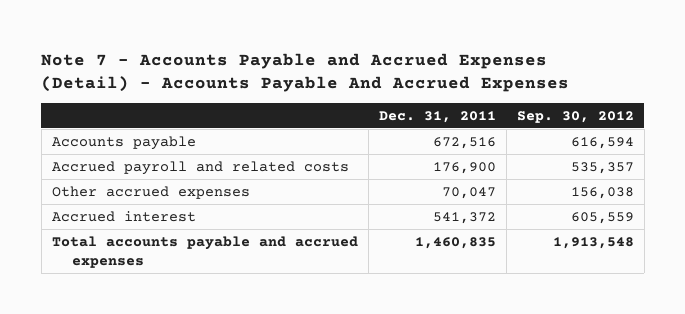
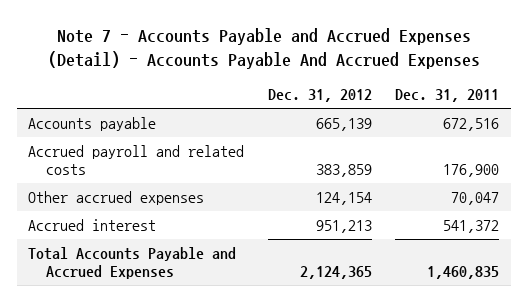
- | Dec. 31, 2011 | Sep. 30, 2012
+ | Dec. 31, 2012 | Dec. 31, 2011
- Total accounts payable and accrued expenses | 1,460,835 | 1,913,548
+ Total Accounts Payable and Accrued Expenses | 2,124,365 | 1,460,835

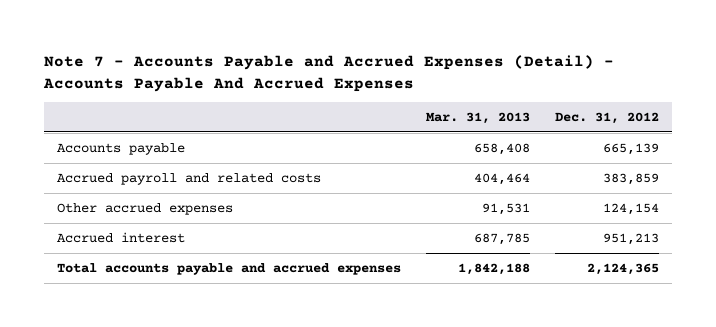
- | Dec. 31, 2012 | Dec. 31, 2011
+ | Mar. 31, 2013 | Dec. 31, 2012
- Total Accounts Payable and Accrued Expenses | 2,124,365 | 1,460,835
+ Total accounts payable and accrued expenses | 1,842,188 | 2,124,365

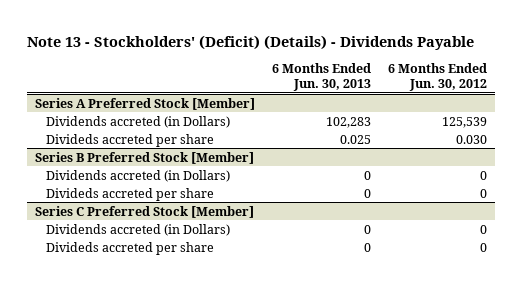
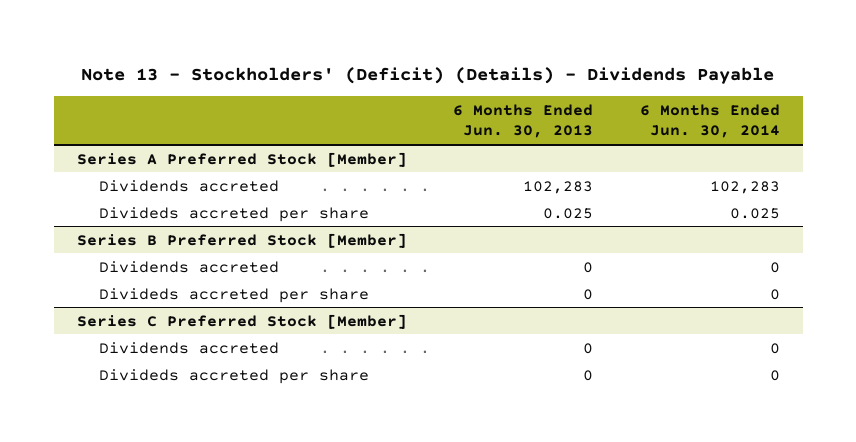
- | 6 Months Ended Jun. 30, 2013 | 6 Months Ended Jun. 30, 2012
+ | 6 Months Ended Jun. 30, 2013 | 6 Months Ended Jun. 30, 2014
@ Series A Preferred Stock [Member]
- Dividends accreted (in Dollars) | 102,283 | 125,539
+ Dividends accreted | 102,283 | 102,283
@ Series B Preferred Stock [Member]
- Dividends accreted (in Dollars) | 0 | 0
+ Dividends accreted | 0 | 0
@ Series C Preferred Stock [Member]
- Dividends accreted (in Dollars) | 0 | 0
+ Dividends accreted | 0 | 0

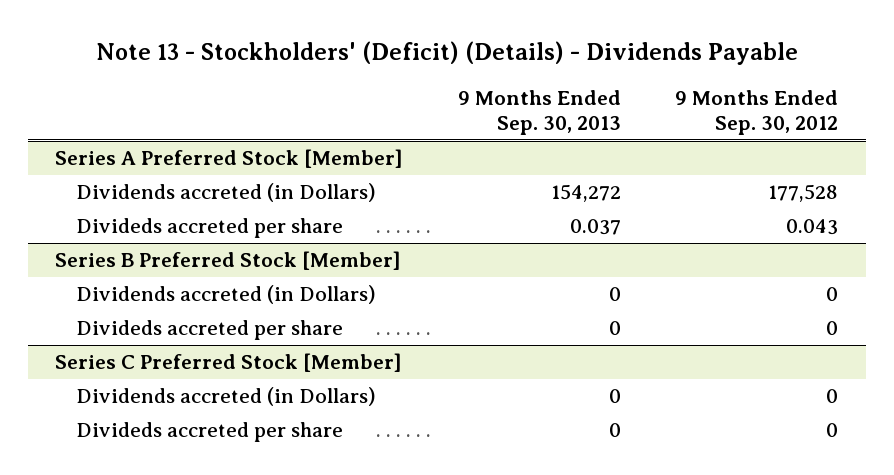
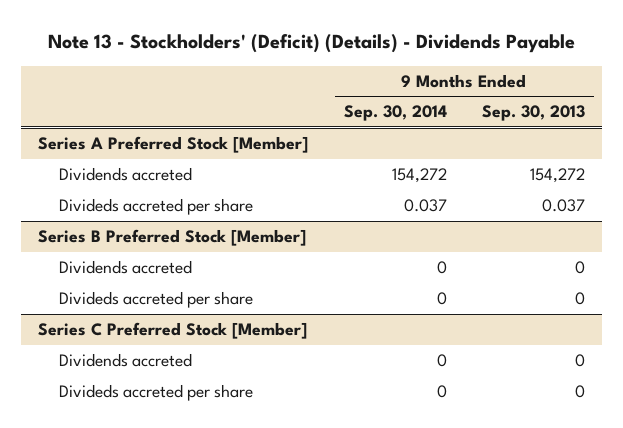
- | 9 Months Ended Sep. 30, 2013 | 9 Months Ended Sep. 30, 2012
+ | 9 Months Ended Sep. 30, 2014 | 9 Months Ended Sep. 30, 2013
@ Series A Preferred Stock [Member]
- Dividends accreted (in Dollars) | 154,272 | 177,528
+ Dividends accreted | 154,272 | 154,272
@ Series B Preferred Stock [Member]
- Dividends accreted (in Dollars) | 0 | 0
+ Dividends accreted | 0 | 0
@ Series C Preferred Stock [Member]
- Dividends accreted (in Dollars) | 0 | 0
+ Dividends accreted | 0 | 0

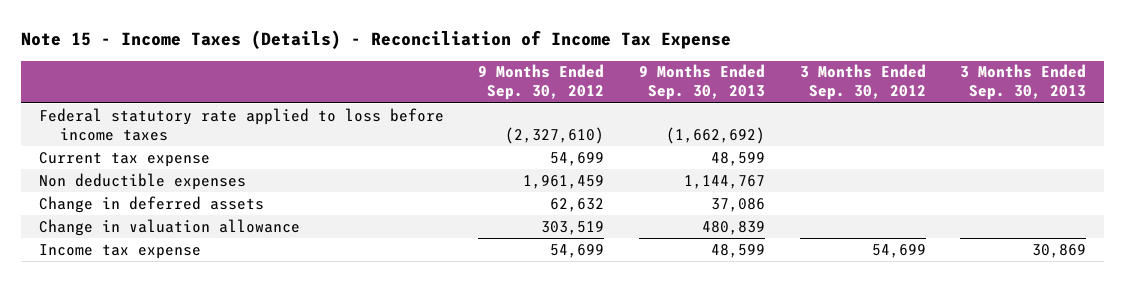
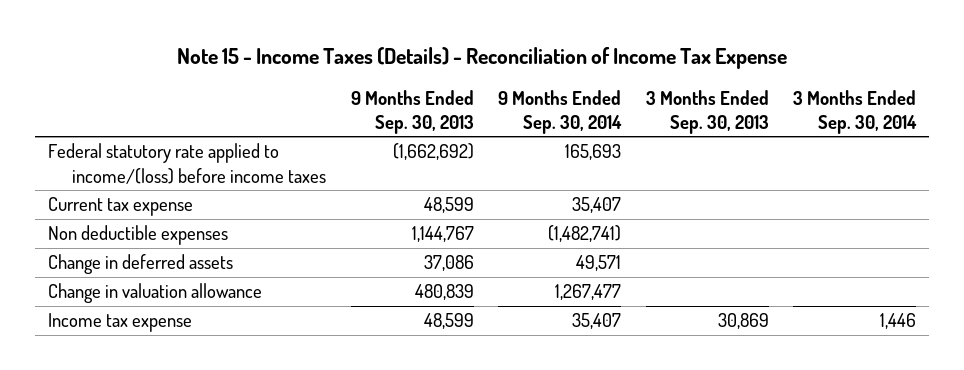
- | 9 Months Ended Sep. 30, 2012 | 9 Months Ended Sep. 30, 2013 | 3 Months Ended Sep. 30, 2012 | 3 Months Ended Sep. 30, 2013
+ | 9 Months Ended Sep. 30, 2013 | 9 Months Ended Sep. 30, 2014 | 3 Months Ended Sep. 30, 2013 | 3 Months Ended Sep. 30, 2014
- Federal statutory rate applied to loss before income taxes | (2,327,610) | (1,662,692) | |
+ Federal statutory rate applied to income/(loss) before income taxes | (1,662,692) | 165,693 | |

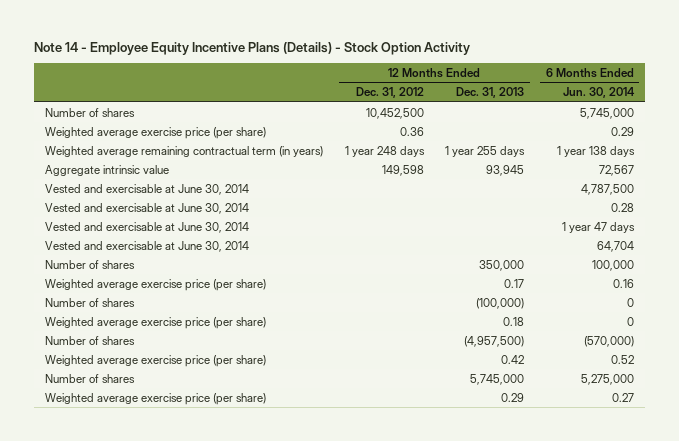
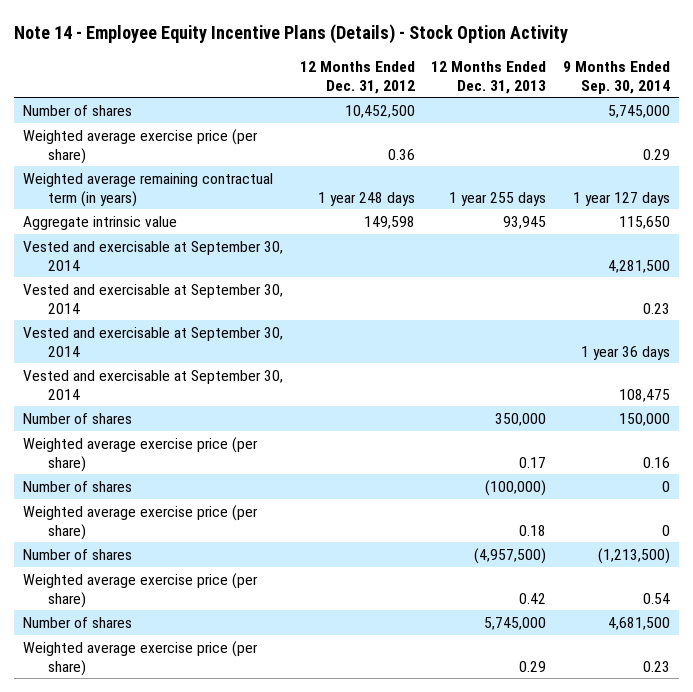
- | 12 Months Ended Dec. 31, 2012 | 12 Months Ended Dec. 31, 2013 | 6 Months Ended Jun. 30, 2014
+ | 12 Months Ended Dec. 31, 2012 | 12 Months Ended Dec. 31, 2013 | 9 Months Ended Sep. 30, 2014
- Vested and exercisable at June 30, 2014 | | | 4,787,500
- Vested and exercisable at June 30, 2014 | | | 0.28
- Vested and exercisable at June 30, 2014 | | | 1 year 47 days
- Vested and exercisable at June 30, 2014 | | | 64,704
+ Vested and exercisable at September 30, 2014 | | | 4,281,500
+ Vested and exercisable at September 30, 2014 | | | 0.23
+ Vested and exercisable at September 30, 2014 | | | 1 year 36 days
+ Vested and exercisable at September 30, 2014 | | | 108,475

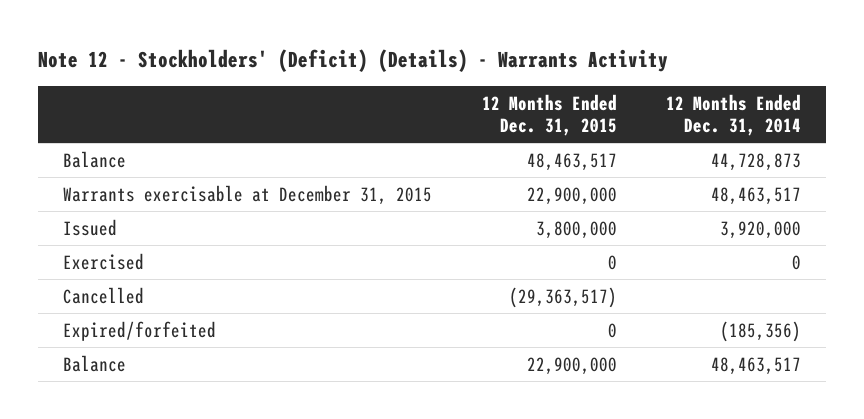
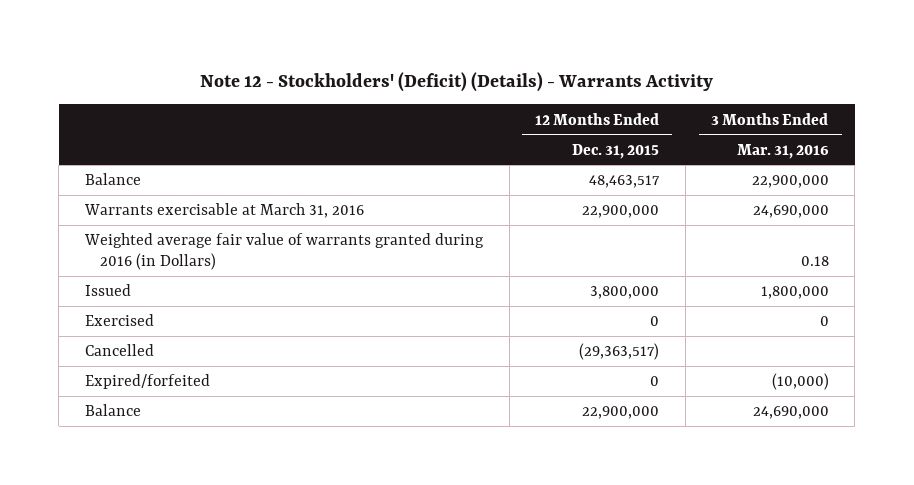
- | 12 Months Ended Dec. 31, 2015 | 12 Months Ended Dec. 31, 2014
+ | 12 Months Ended Dec. 31, 2015 | 3 Months Ended Mar. 31, 2016
- Warrants exercisable at December 31, 2015 | 22,900,000 | 48,463,517
+ Warrants exercisable at March 31, 2016 | 22,900,000 | 24,690,000
+ Weighted average fair value of warrants granted during 2016 (in Dollars) | | 0.18

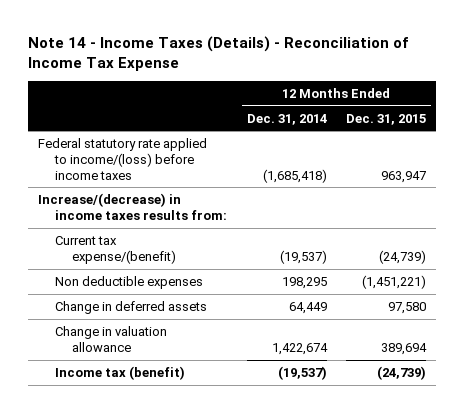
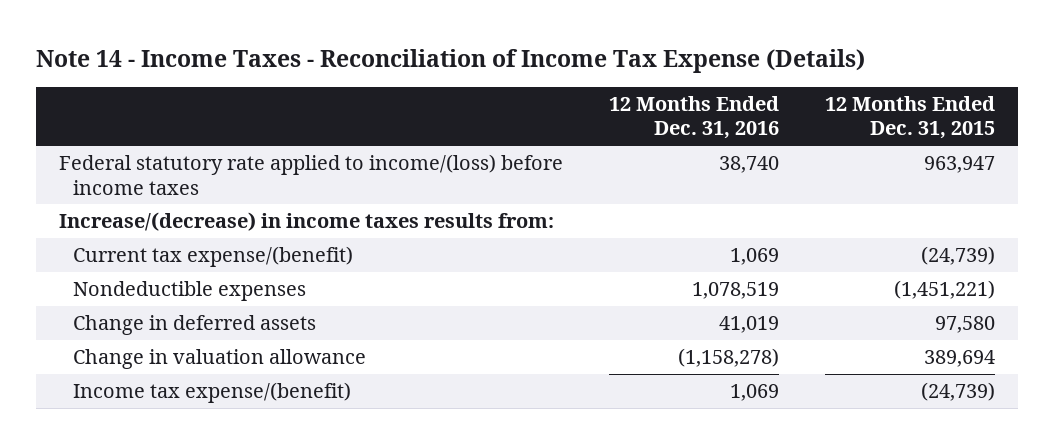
- Note 14 - Income Taxes (Details) - Reconciliation of Income Tax Expense
+ Note 14 - Income Taxes - Reconciliation of Income Tax Expense (Details)
- | 12 Months Ended Dec. 31, 2014 | 12 Months Ended Dec. 31, 2015
+ | 12 Months Ended Dec. 31, 2016 | 12 Months Ended Dec. 31, 2015
- Non deductible expenses | 198,295 | (1,451,221)
+ Nondeductible expenses | 1,078,519 | (1,451,221)
- Income tax (benefit) | (19,537) | (24,739)
+ Income tax expense/(benefit) | 1,069 | (24,739)

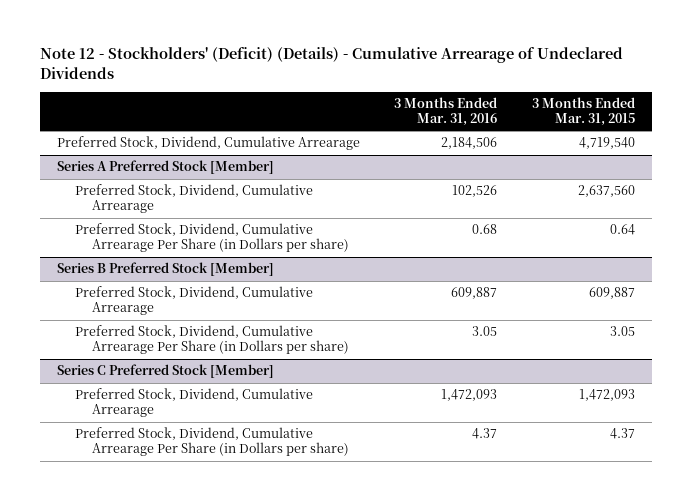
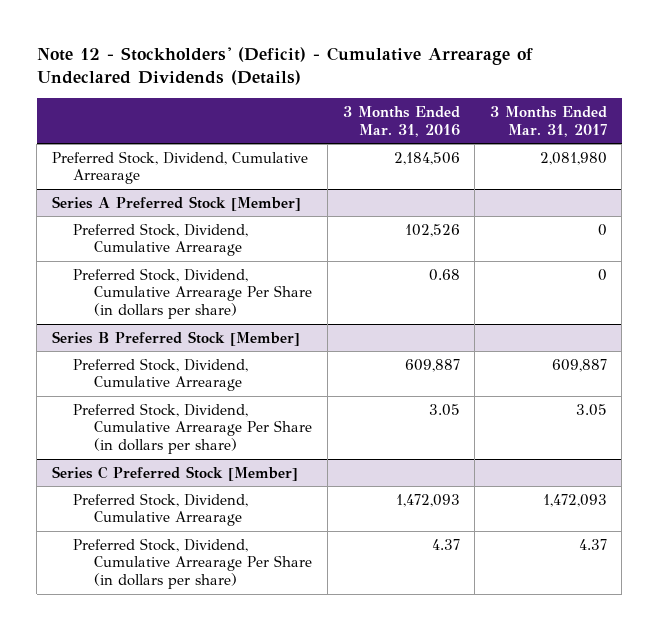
- Note 12 - Stockholders' (Deficit) (Details) - Cumulative Arrearage of Undeclared Dividends
+ Note 12 - Stockholders' (Deficit) - Cumulative Arrearage of Undeclared Dividends (Details)
- | 3 Months Ended Mar. 31, 2016 | 3 Months Ended Mar. 31, 2015
+ | 3 Months Ended Mar. 31, 2016 | 3 Months Ended Mar. 31, 2017
@ Series A Preferred Stock [Member]
- Preferred Stock, Dividend, Cumulative Arrearage Per Share (in Dollars per share) | 0.68 | 0.64
+ Preferred Stock, Dividend, Cumulative Arrearage Per Share (in dollars per share) | 0.68 | 0
@ Series B Preferred Stock [Member]
- Preferred Stock, Dividend, Cumulative Arrearage Per Share (in Dollars per share) | 3.05 | 3.05
+ Preferred Stock, Dividend, Cumulative Arrearage Per Share (in dollars per share) | 3.05 | 3.05
@ Series C Preferred Stock [Member]
- Preferred Stock, Dividend, Cumulative Arrearage Per Share (in Dollars per share) | 4.37 | 4.37
+ Preferred Stock, Dividend, Cumulative Arrearage Per Share (in dollars per share) | 4.37 | 4.37

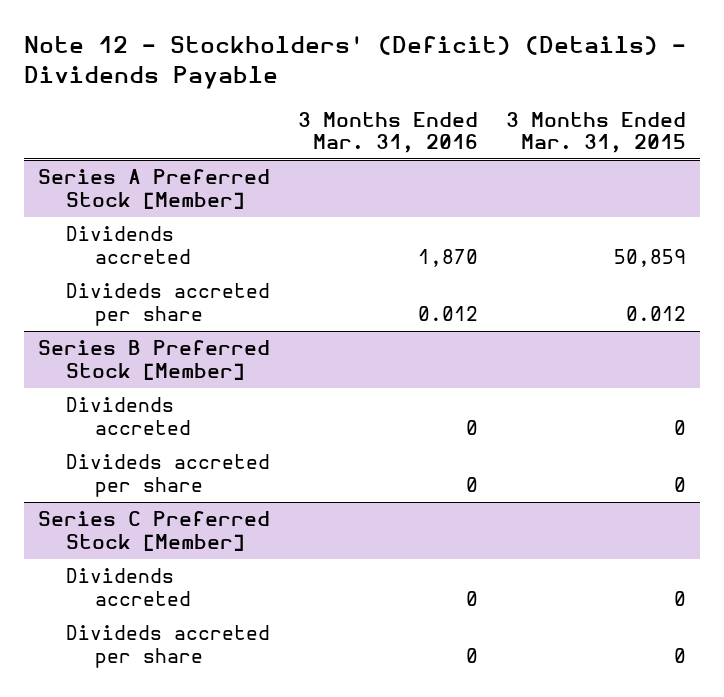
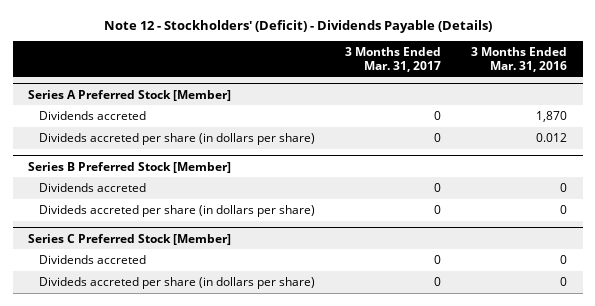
- Note 12 - Stockholders' (Deficit) (Details) - Dividends Payable
+ Note 12 - Stockholders' (Deficit) - Dividends Payable (Details)
- | 3 Months Ended Mar. 31, 2016 | 3 Months Ended Mar. 31, 2015
+ | 3 Months Ended Mar. 31, 2017 | 3 Months Ended Mar. 31, 2016
@ Series A Preferred Stock [Member]
- Divideds accreted per share | 0.012 | 0.012
+ Divideds accreted per share (in dollars per share) | 0 | 0.012
@ Series B Preferred Stock [Member]
- Divideds accreted per share | 0 | 0
+ Divideds accreted per share (in dollars per share) | 0 | 0
@ Series C Preferred Stock [Member]
- Divideds accreted per share | 0 | 0
+ Divideds accreted per share (in dollars per share) | 0 | 0

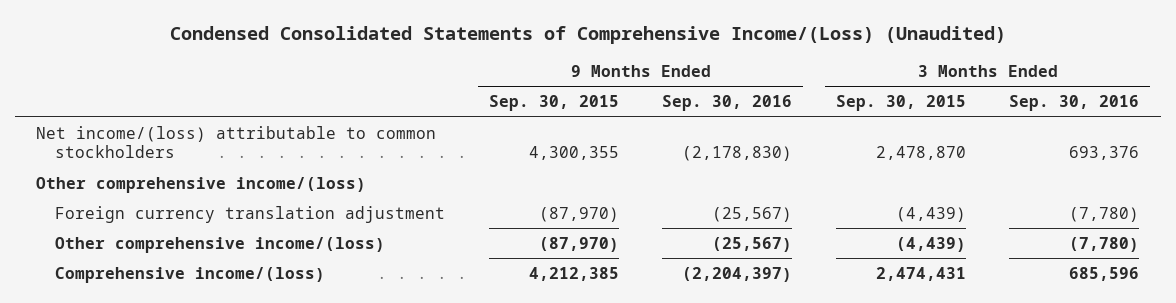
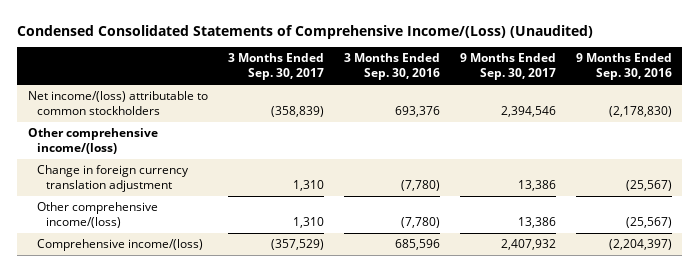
- | 9 Months Ended Sep. 30, 2015 | 9 Months Ended Sep. 30, 2016 | 3 Months Ended Sep. 30, 2015 | 3 Months Ended Sep. 30, 2016
+ | 3 Months Ended Sep. 30, 2017 | 3 Months Ended Sep. 30, 2016 | 9 Months Ended Sep. 30, 2017 | 9 Months Ended Sep. 30, 2016
- Foreign currency translation adjustment | (87,970) | (25,567) | (4,439) | (7,780)
+ Change in foreign currency translation adjustment | 1,310 | (7,780) | 13,386 | (25,567)

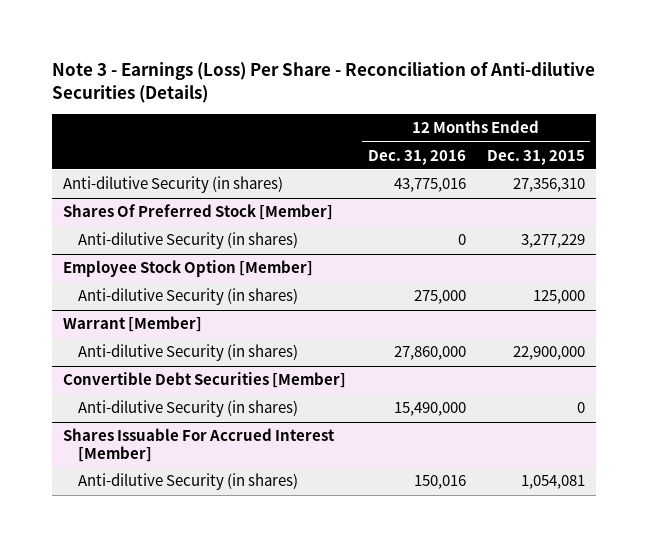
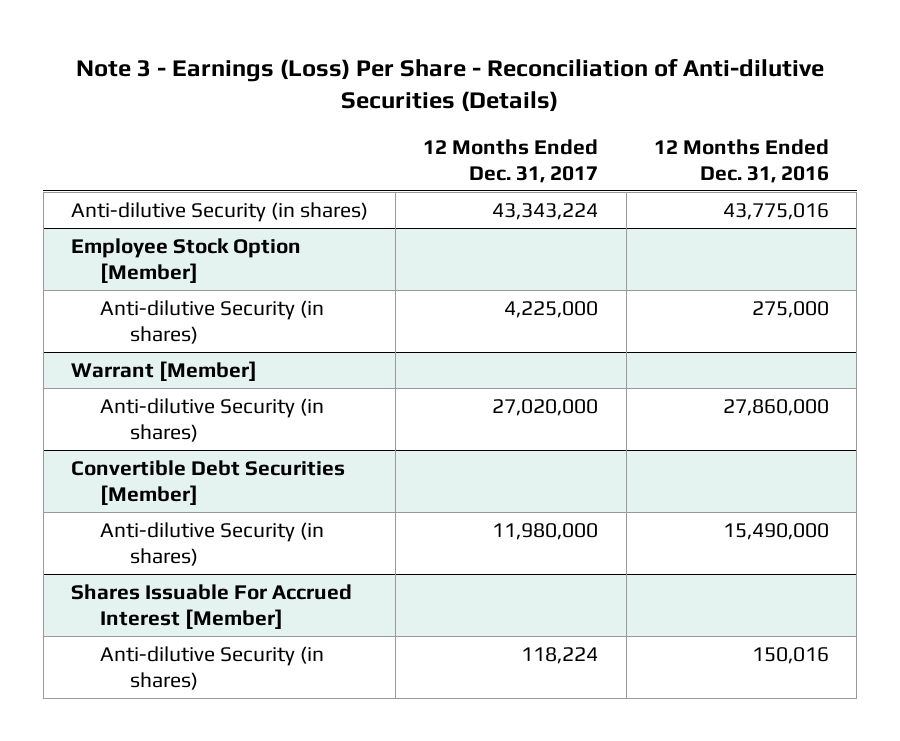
- | 12 Months Ended Dec. 31, 2016 | 12 Months Ended Dec. 31, 2015
+ | 12 Months Ended Dec. 31, 2017 | 12 Months Ended Dec. 31, 2016
- Shares Of Preferred Stock [Member]
- Anti-dilutive Security (in shares) | 0 | 3,277,229

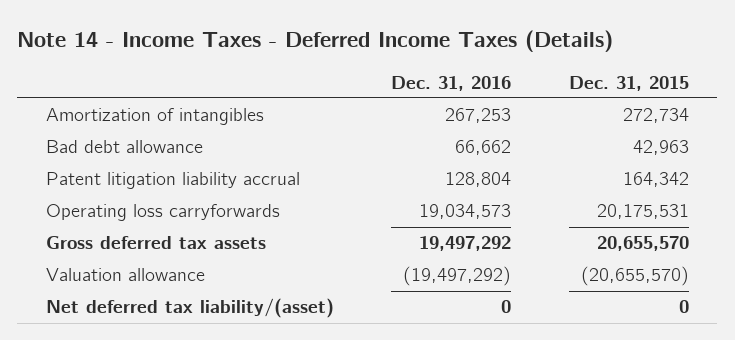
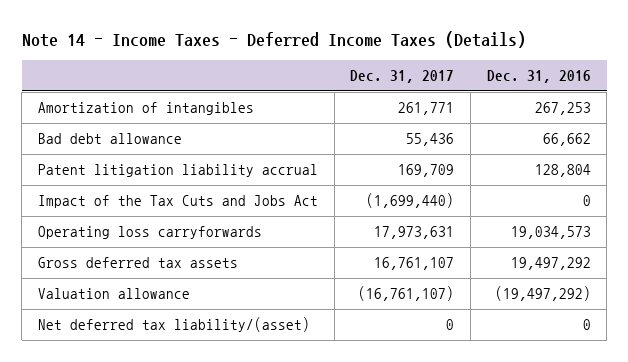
- | Dec. 31, 2016 | Dec. 31, 2015
+ | Dec. 31, 2017 | Dec. 31, 2016
+ Impact of the Tax Cuts and Jobs Act | (1,699,440) | 0

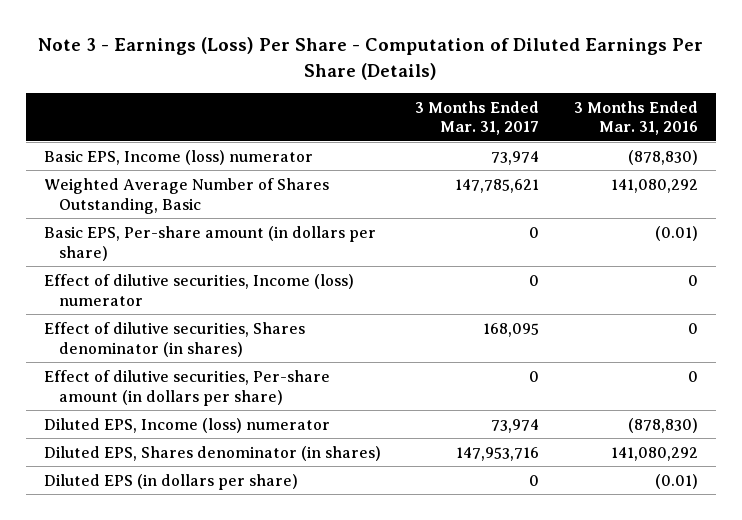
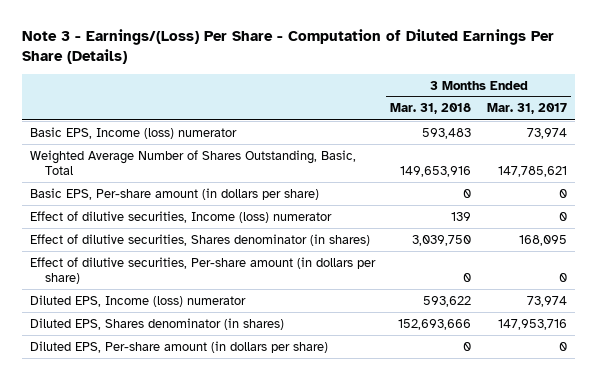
- Note 3 - Earnings (Loss) Per Share - Computation of Diluted Earnings Per Share (Details)
+ Note 3 - Earnings/(Loss) Per Share - Computation of Diluted Earnings Per Share (Details)
- | 3 Months Ended Mar. 31, 2017 | 3 Months Ended Mar. 31, 2016
+ | 3 Months Ended Mar. 31, 2018 | 3 Months Ended Mar. 31, 2017
- Weighted Average Number of Shares Outstanding, Basic | 147,785,621 | 141,080,292
+ Weighted Average Number of Shares Outstanding, Basic, Total | 149,653,916 | 147,785,621
- Diluted EPS (in dollars per share) | 0 | (0.01)
+ Diluted EPS, Per-share amount (in dollars per share) | 0 | 0

